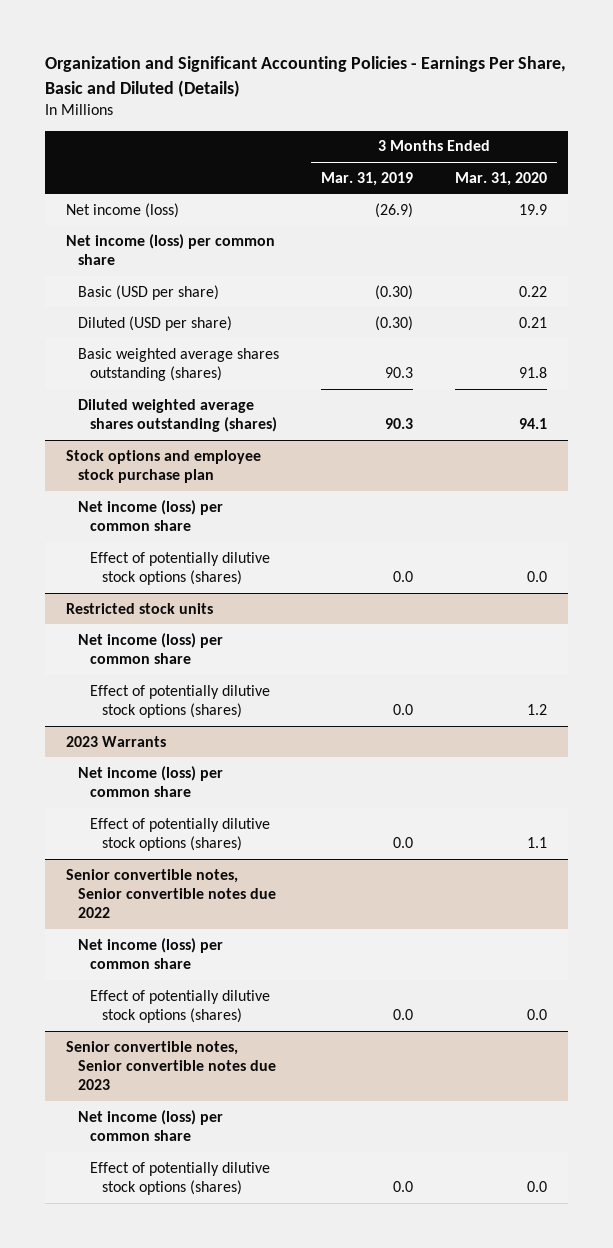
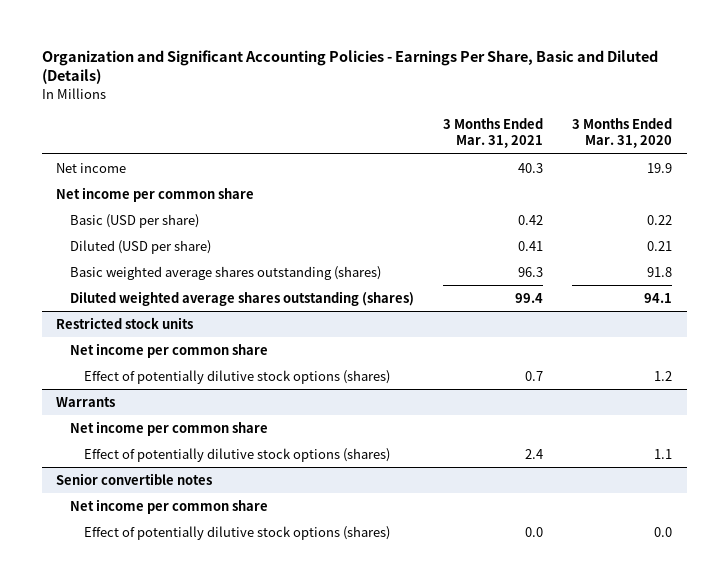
- | 3 Months Ended Mar. 31, 2019 | 3 Months Ended Mar. 31, 2020
+ | 3 Months Ended Mar. 31, 2021 | 3 Months Ended Mar. 31, 2020
- Net income (loss) | (26.9) | 19.9
- Net income (loss) per common share
+ Net income | 40.3 | 19.9
+ Net income per common share
- Stock options and employee stock purchase plan
- Net income (loss) per common share
- Effect of potentially dilutive stock options (shares) | 0.0 | 0.0
@ Restricted stock units
- Net income (loss) per common share
+ Net income per common share
- 2023 Warrants
- Net income (loss) per common share
+ Warrants
+ Net income per common share
- Senior convertible notes, Senior convertible notes due 2022
- Net income (loss) per common share
- Effect of potentially dilutive stock options (shares) | 0.0 | 0.0
- Senior convertible notes, Senior convertible notes due 2023
- Net income (loss) per common share
+ Senior convertible notes
+ Net income per common share

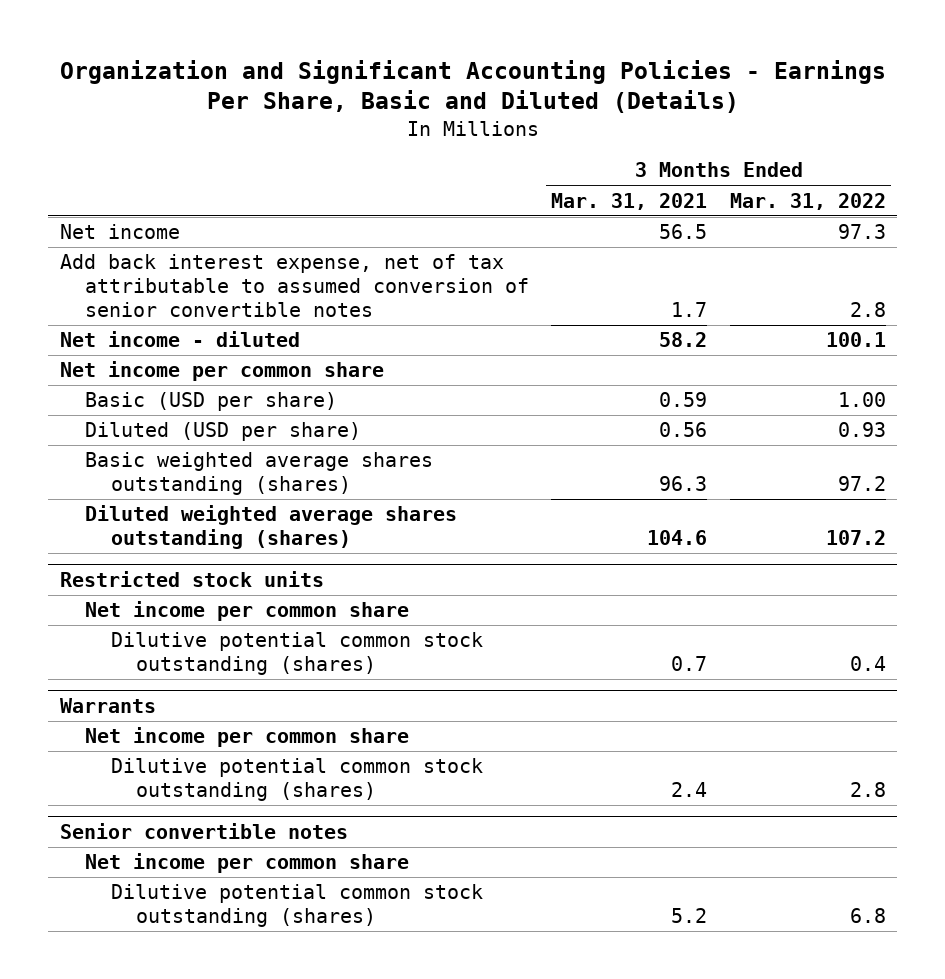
- | 3 Months Ended Mar. 31, 2021 | 3 Months Ended Mar. 31, 2020
+ | 3 Months Ended Mar. 31, 2021 | 3 Months Ended Mar. 31, 2022
- Net income | 40.3 | 19.9
+ Net income | 56.5 | 97.3
+ Add back interest expense, net of tax attributable to assumed conversion of senior convertible notes | 1.7 | 2.8
+ Net income - diluted | 58.2 | 100.1
- Basic (USD per share) | 0.42 | 0.22
- Diluted (USD per share) | 0.41 | 0.21
+ Basic (USD per share) | 0.59 | 1.00
+ Diluted (USD per share) | 0.56 | 0.93
- Diluted weighted average shares outstanding (shares) | 99.4 | 94.1
+ Diluted weighted average shares outstanding (shares) | 104.6 | 107.2
@ Restricted stock units
- Effect of potentially dilutive stock options (shares) | 0.7 | 1.2
+ Dilutive potential common stock outstanding (shares) | 0.7 | 0.4
@ Warrants
- Effect of potentially dilutive stock options (shares) | 2.4 | 1.1
+ Dilutive potential common stock outstanding (shares) | 2.4 | 2.8
@ Senior convertible notes
- Effect of potentially dilutive stock options (shares) | 0.0 | 0.0
+ Dilutive potential common stock outstanding (shares) | 5.2 | 6.8

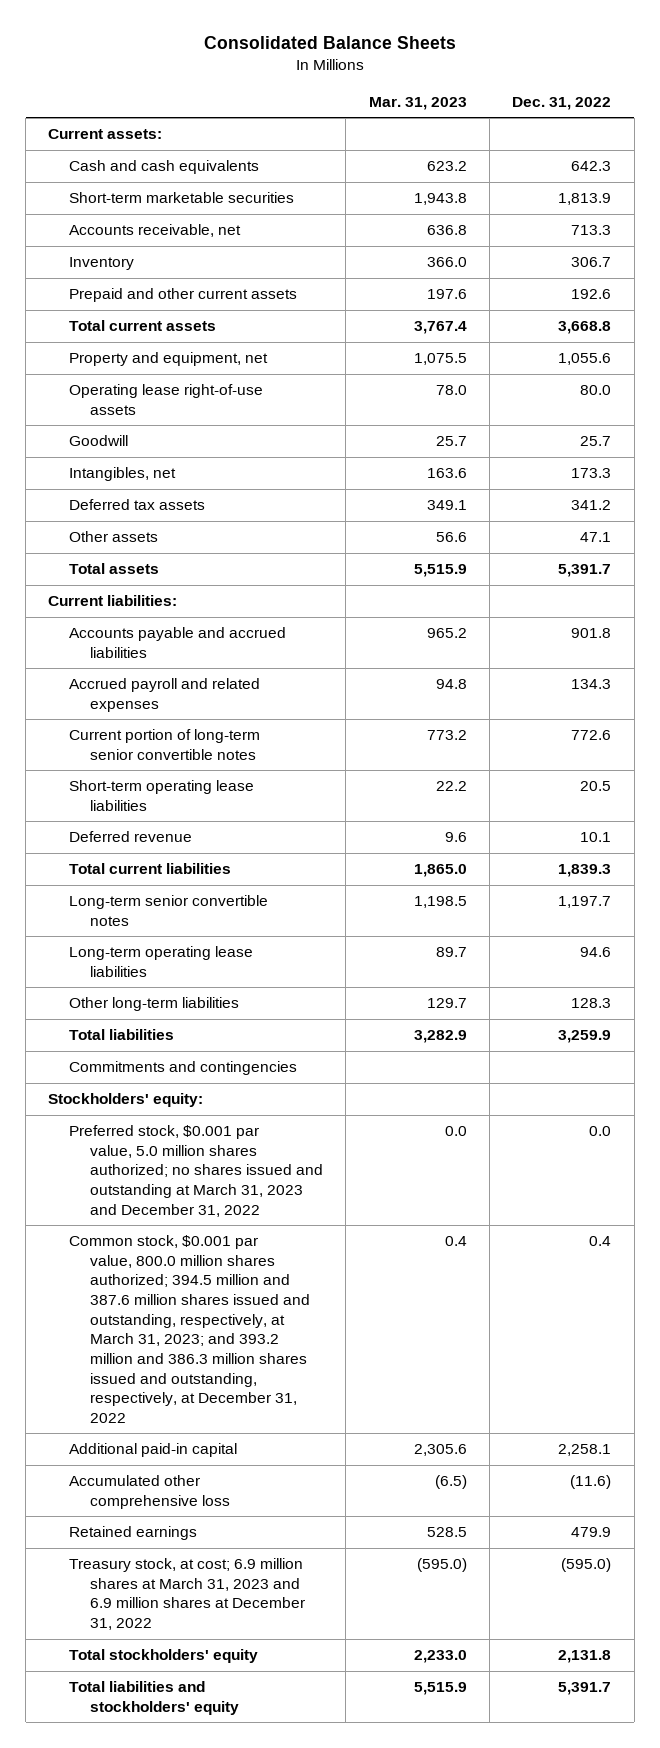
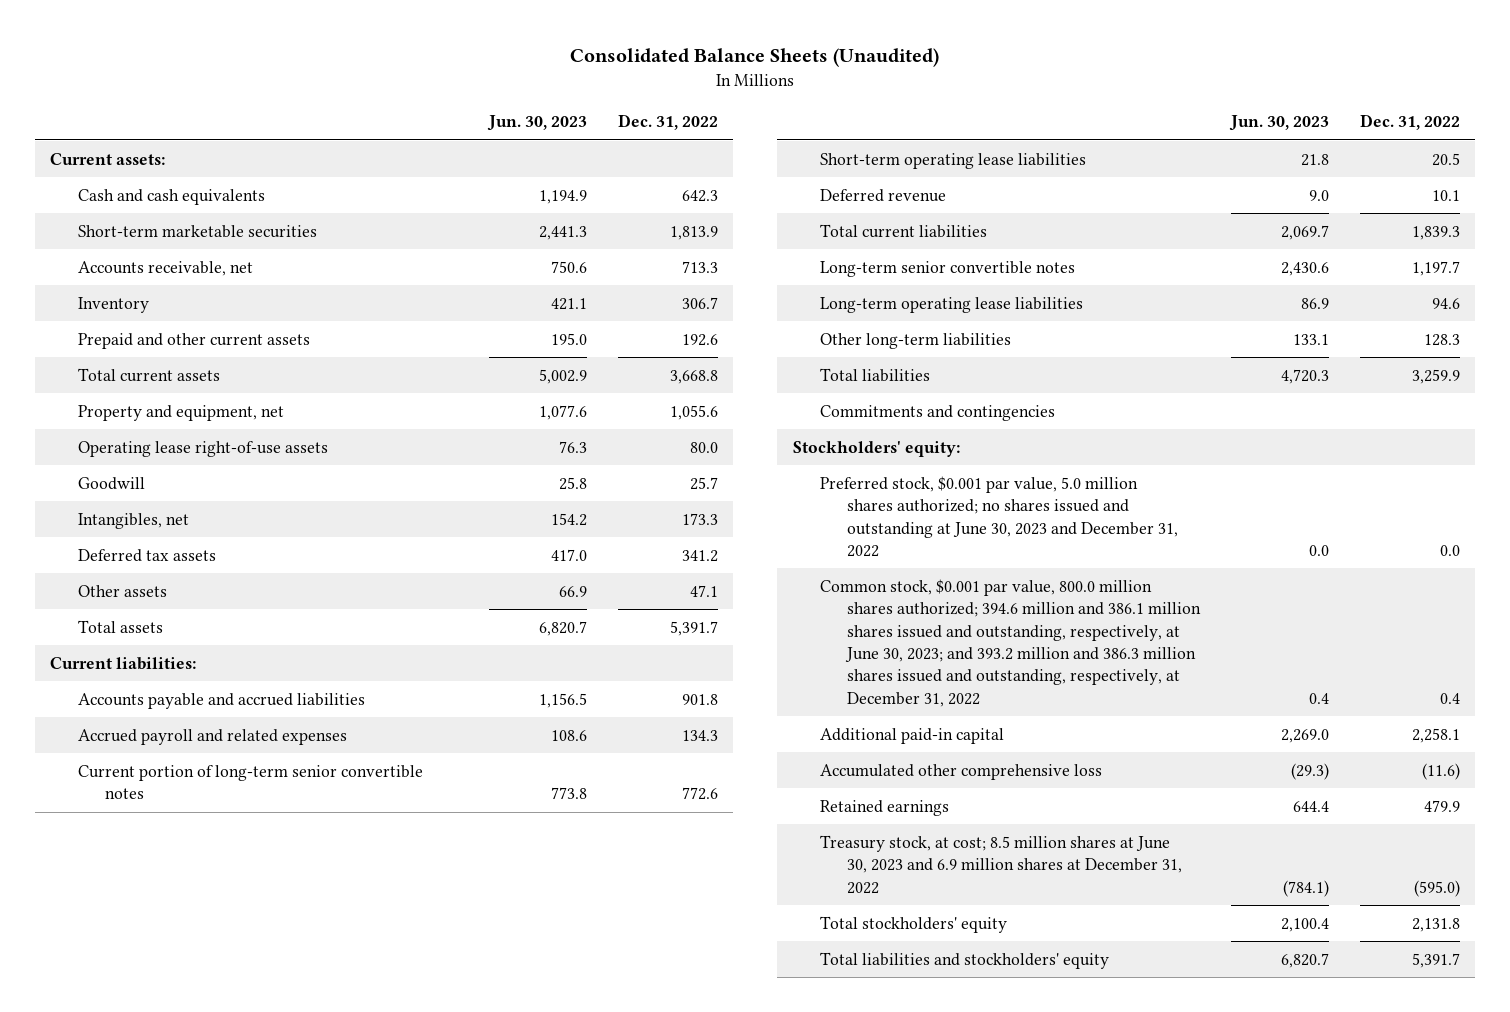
- Consolidated Balance Sheets
+ Consolidated Balance Sheets (Unaudited)
- | Mar. 31, 2023 | Dec. 31, 2022
+ | Jun. 30, 2023 | Dec. 31, 2022
- Preferred stock, $0.001 par value, 5.0 million shares authorized; no shares issued and outstanding at March 31, 2023 and December 31, 2022 | 0.0 | 0.0
- Common stock, $0.001 par value, 800.0 million shares authorized; 394.5 million and 387.6 million shares issued and outstanding, respectively, at March 31, 2023; and 393.2 million and 386.3 million shares issued and outstanding, respectively, at December 31, 2022 | 0.4 | 0.4
+ Preferred stock, $0.001 par value, 5.0 million shares authorized; no shares issued and outstanding at June 30, 2023 and December 31, 2022 | 0.0 | 0.0
+ Common stock, $0.001 par value, 800.0 million shares authorized; 394.6 million and 386.1 million shares issued and outstanding, respectively, at June 30, 2023; and 393.2 million and 386.3 million shares issued and outstanding, respectively, at December 31, 2022 | 0.4 | 0.4
- Treasury stock, at cost; 6.9 million shares at March 31, 2023 and 6.9 million shares at December 31, 2022 | (595.0) | (595.0)
+ Treasury stock, at cost; 8.5 million shares at June 30, 2023 and 6.9 million shares at December 31, 2022 | (784.1) | (595.0)

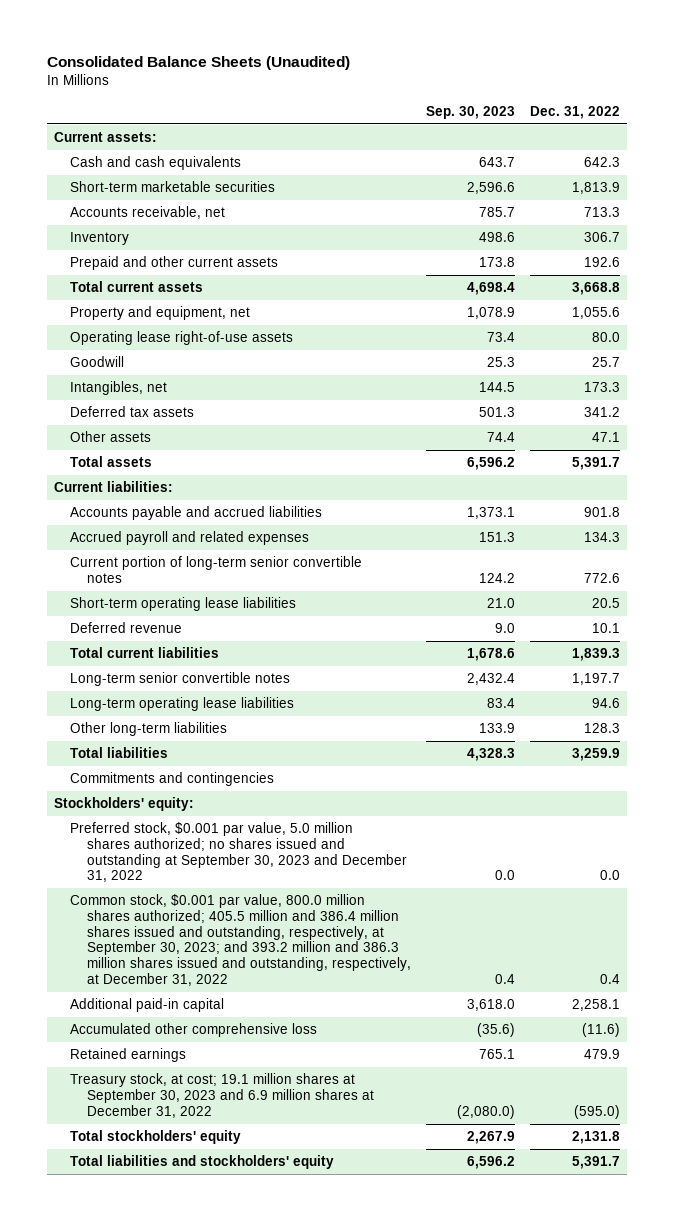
- | Jun. 30, 2023 | Dec. 31, 2022
+ | Sep. 30, 2023 | Dec. 31, 2022
- Preferred stock, $0.001 par value, 5.0 million shares authorized; no shares issued and outstanding at June 30, 2023 and December 31, 2022 | 0.0 | 0.0
- Common stock, $0.001 par value, 800.0 million shares authorized; 394.6 million and 386.1 million shares issued and outstanding, respectively, at June 30, 2023; and 393.2 million and 386.3 million shares issued and outstanding, respectively, at December 31, 2022 | 0.4 | 0.4
+ Preferred stock, $0.001 par value, 5.0 million shares authorized; no shares issued and outstanding at September 30, 2023 and December 31, 2022 | 0.0 | 0.0
+ Common stock, $0.001 par value, 800.0 million shares authorized; 405.5 million and 386.4 million shares issued and outstanding, respectively, at September 30, 2023; and 393.2 million and 386.3 million shares issued and outstanding, respectively, at December 31, 2022 | 0.4 | 0.4
- Treasury stock, at cost; 8.5 million shares at June 30, 2023 and 6.9 million shares at December 31, 2022 | (784.1) | (595.0)
+ Treasury stock, at cost; 19.1 million shares at September 30, 2023 and 6.9 million shares at December 31, 2022 | (2,080.0) | (595.0)

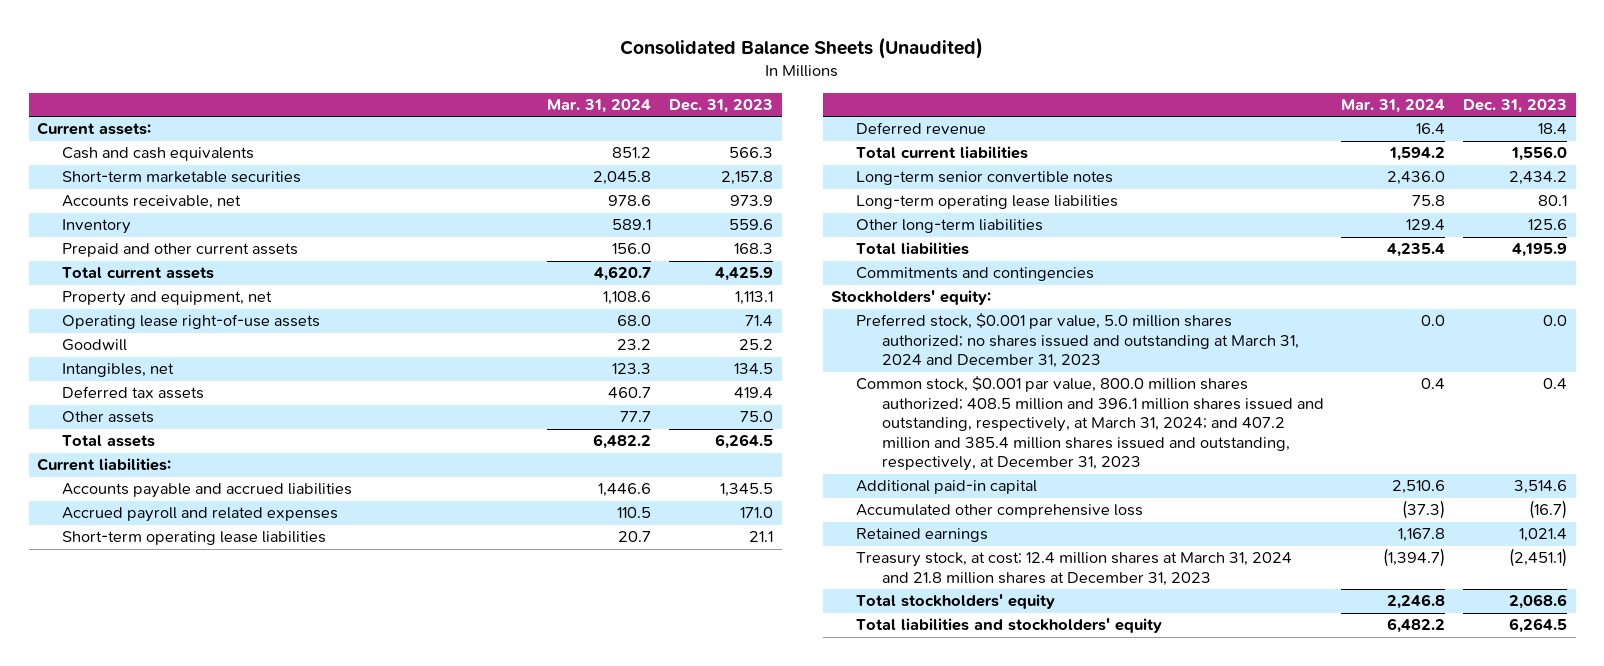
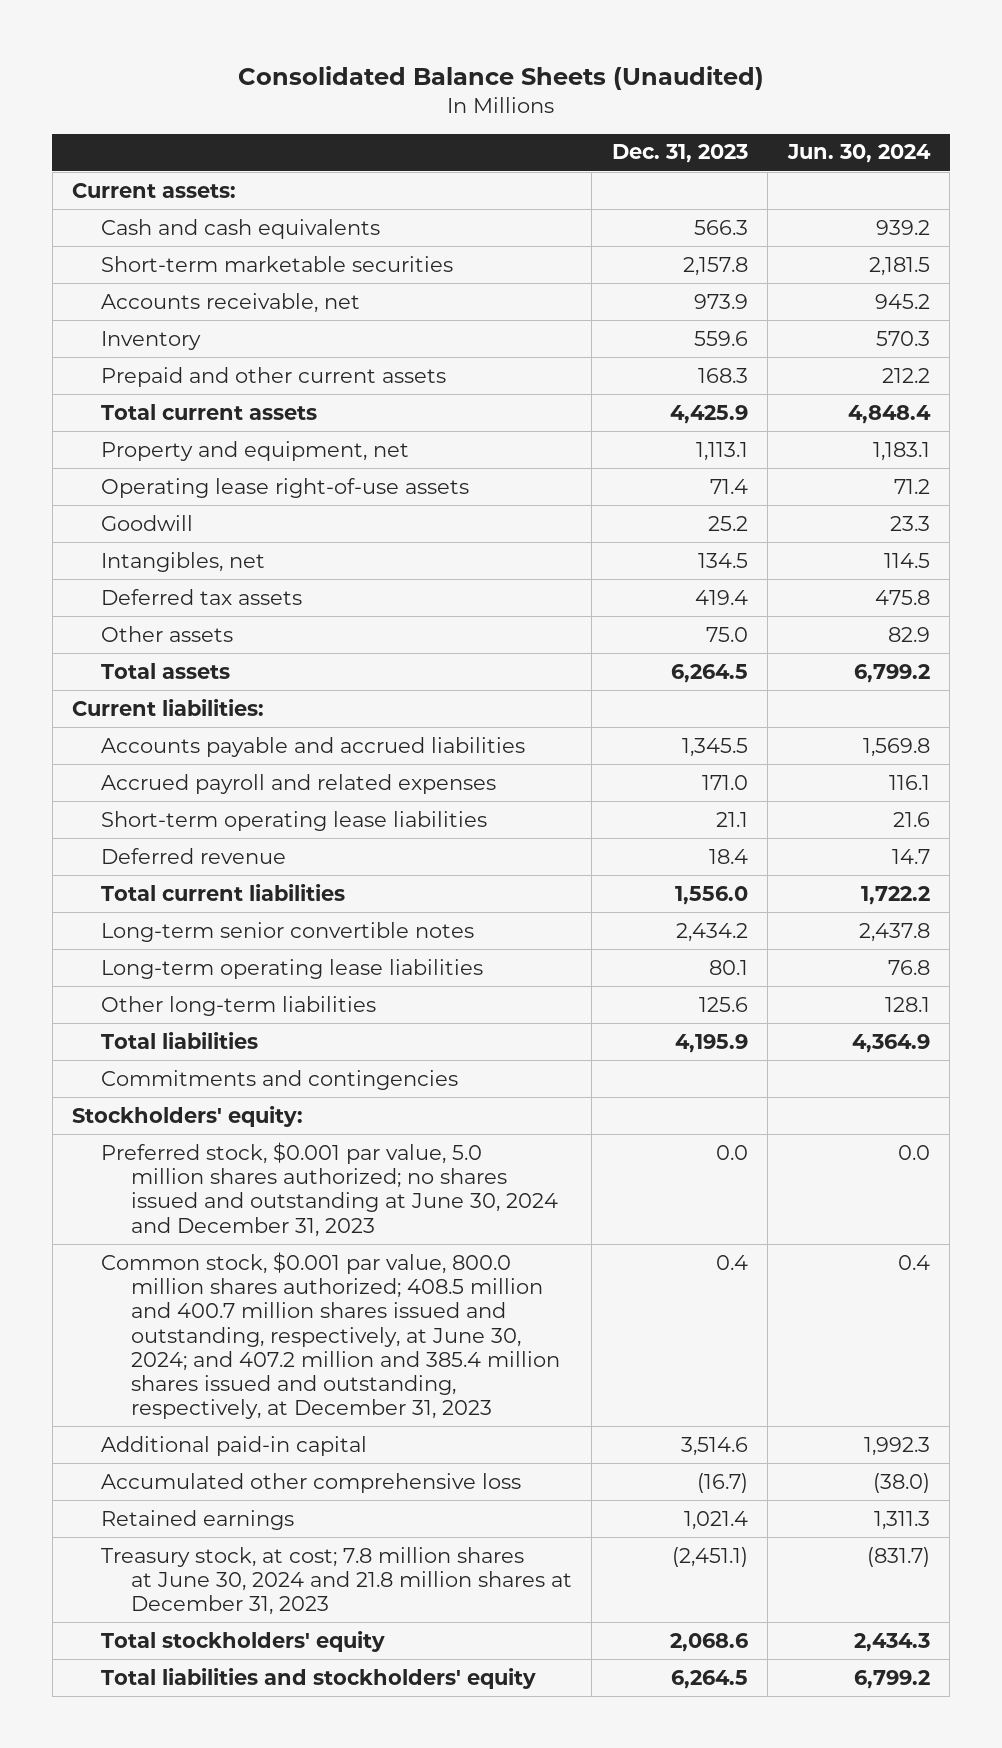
- | Mar. 31, 2024 | Dec. 31, 2023
+ | Dec. 31, 2023 | Jun. 30, 2024
- Preferred stock, $0.001 par value, 5.0 million shares authorized; no shares issued and outstanding at March 31, 2024 and December 31, 2023 | 0.0 | 0.0
- Common stock, $0.001 par value, 800.0 million shares authorized; 408.5 million and 396.1 million shares issued and outstanding, respectively, at March 31, 2024; and 407.2 million and 385.4 million shares issued and outstanding, respectively, at December 31, 2023 | 0.4 | 0.4
+ Preferred stock, $0.001 par value, 5.0 million shares authorized; no shares issued and outstanding at June 30, 2024 and December 31, 2023 | 0.0 | 0.0
+ Common stock, $0.001 par value, 800.0 million shares authorized; 408.5 million and 400.7 million shares issued and outstanding, respectively, at June 30, 2024; and 407.2 million and 385.4 million shares issued and outstanding, respectively, at December 31, 2023 | 0.4 | 0.4
- Treasury stock, at cost; 12.4 million shares at March 31, 2024 and 21.8 million shares at December 31, 2023 | (1,394.7) | (2,451.1)
+ Treasury stock, at cost; 7.8 million shares at June 30, 2024 and 21.8 million shares at December 31, 2023 | (2,451.1) | (831.7)

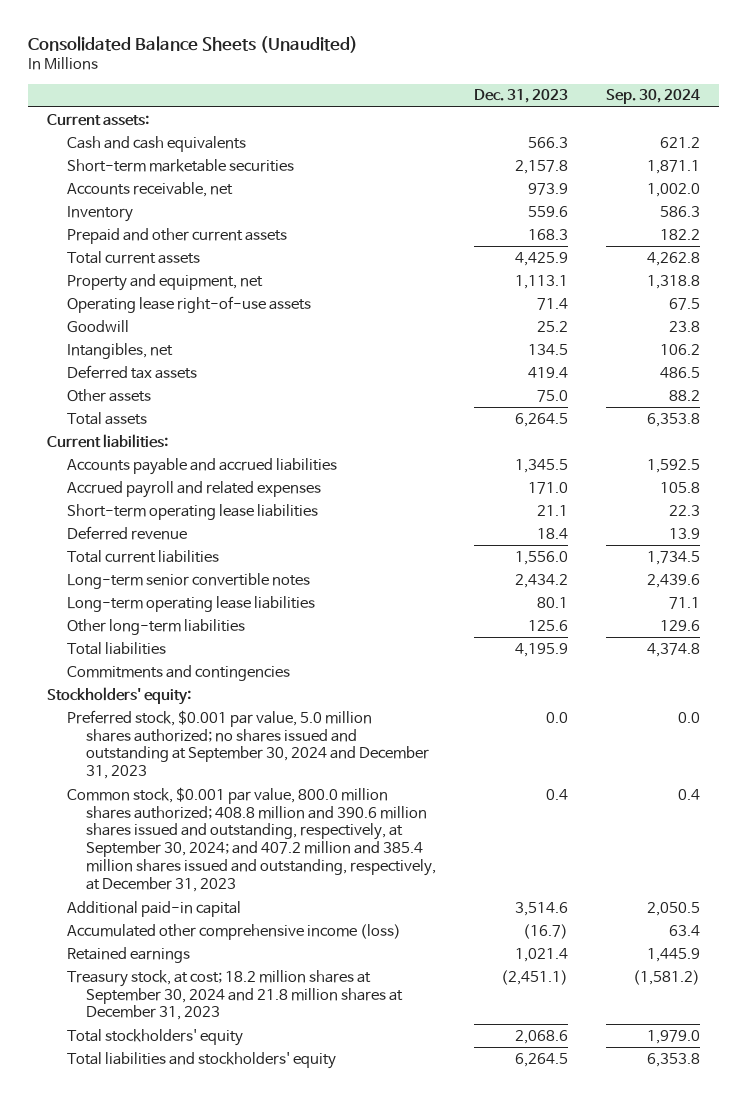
- | Dec. 31, 2023 | Jun. 30, 2024
+ | Dec. 31, 2023 | Sep. 30, 2024
- Preferred stock, $0.001 par value, 5.0 million shares authorized; no shares issued and outstanding at June 30, 2024 and December 31, 2023 | 0.0 | 0.0
- Common stock, $0.001 par value, 800.0 million shares authorized; 408.5 million and 400.7 million shares issued and outstanding, respectively, at June 30, 2024; and 407.2 million and 385.4 million shares issued and outstanding, respectively, at December 31, 2023 | 0.4 | 0.4
+ Preferred stock, $0.001 par value, 5.0 million shares authorized; no shares issued and outstanding at September 30, 2024 and December 31, 2023 | 0.0 | 0.0
+ Common stock, $0.001 par value, 800.0 million shares authorized; 408.8 million and 390.6 million shares issued and outstanding, respectively, at September 30, 2024; and 407.2 million and 385.4 million shares issued and outstanding, respectively, at December 31, 2023 | 0.4 | 0.4
- Accumulated other comprehensive loss | (16.7) | (38.0)
+ Accumulated other comprehensive income (loss) | (16.7) | 63.4
- Treasury stock, at cost; 7.8 million shares at June 30, 2024 and 21.8 million shares at December 31, 2023 | (2,451.1) | (831.7)
+ Treasury stock, at cost; 18.2 million shares at September 30, 2024 and 21.8 million shares at December 31, 2023 | (2,451.1) | (1,581.2)

